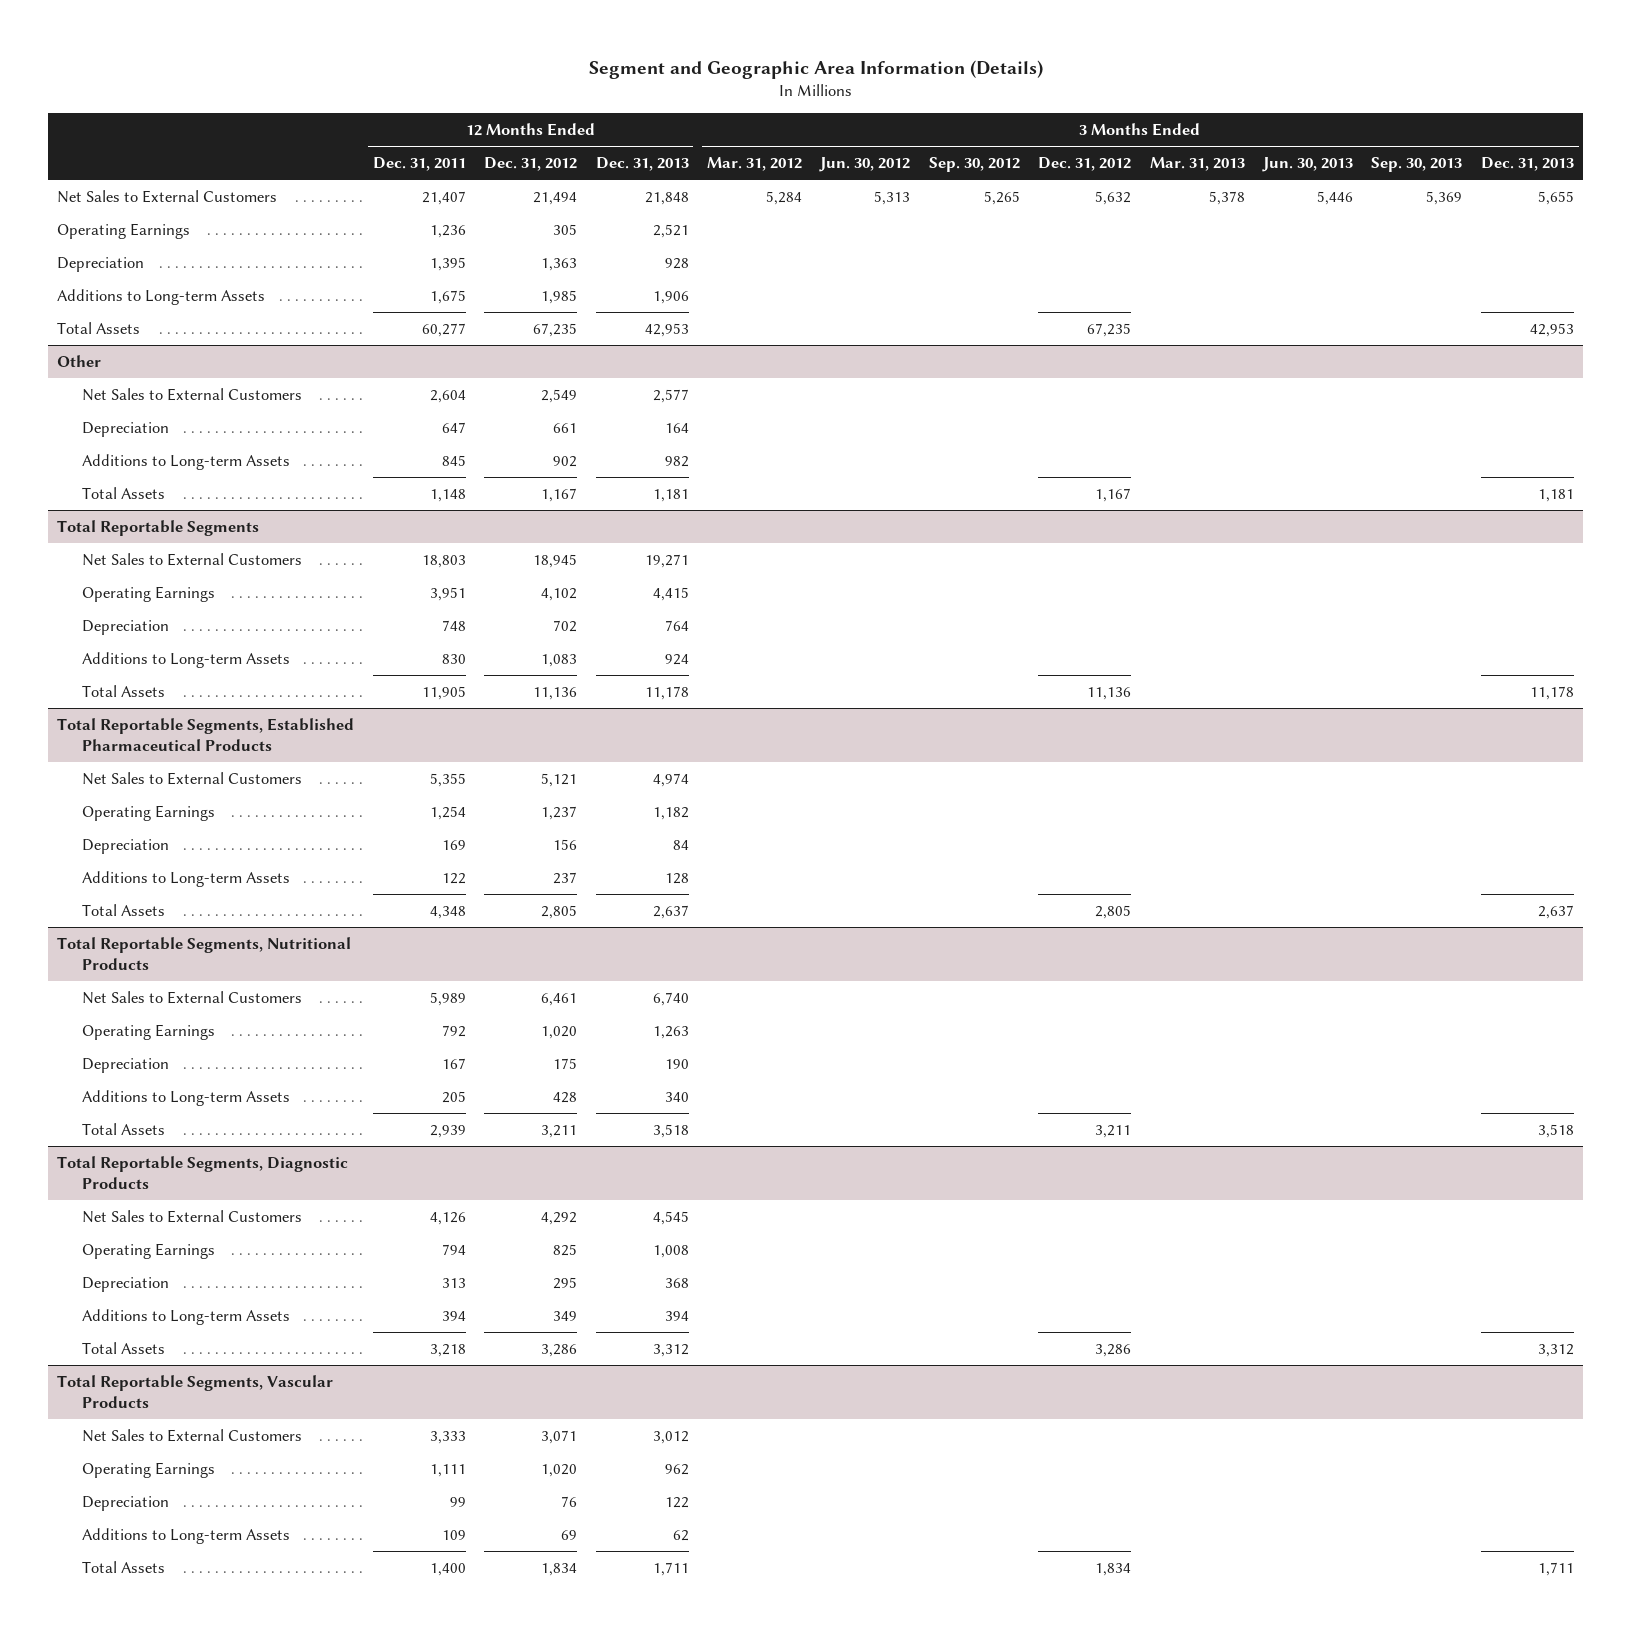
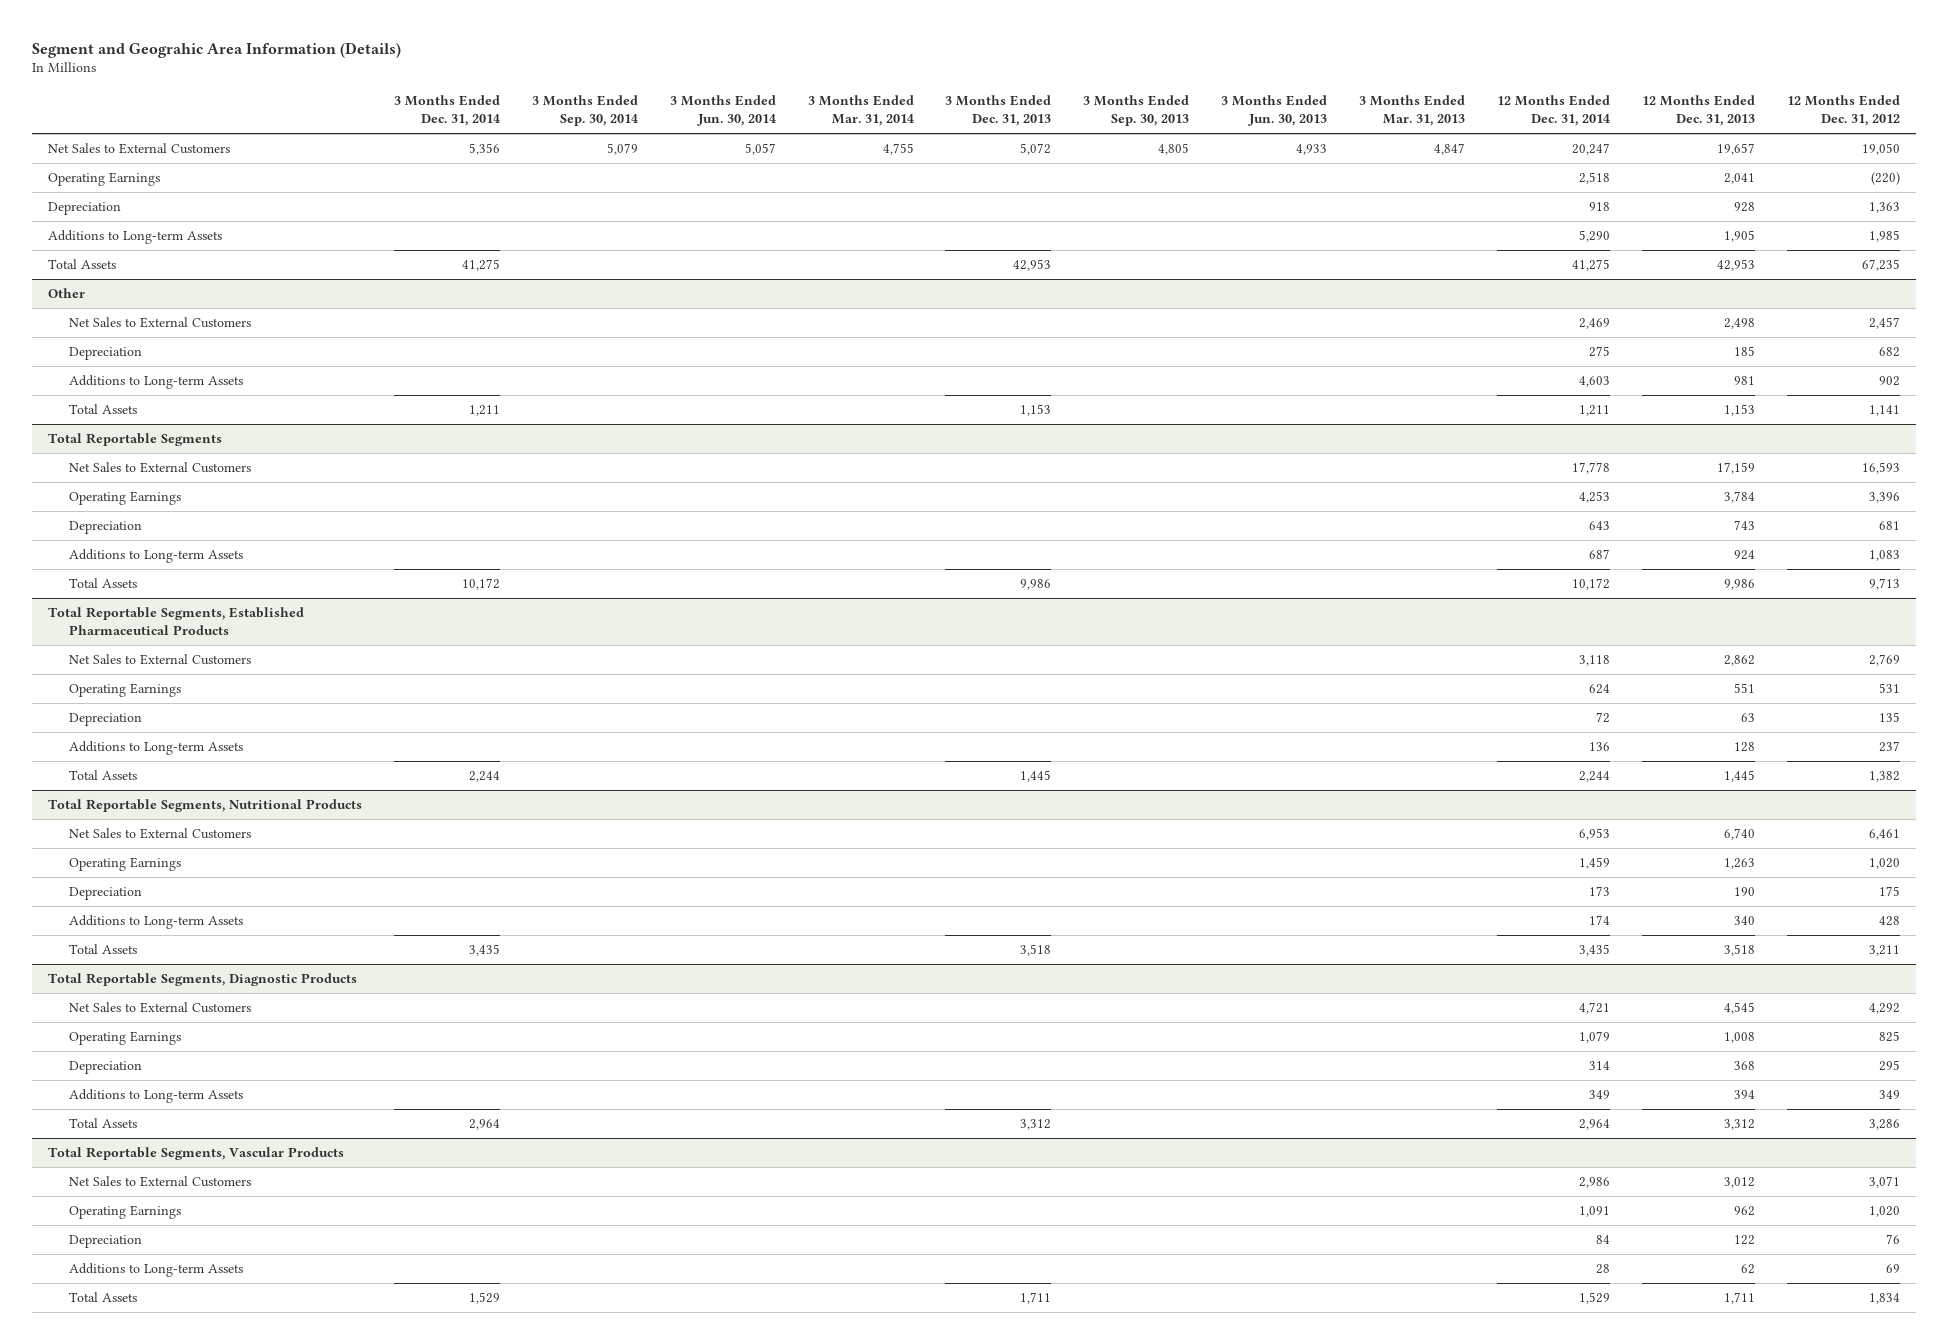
- Segment and Geographic Area Information (Details)
+ Segment and Geograhic Area Information (Details)
- | 12 Months Ended Dec. 31, 2011 | 12 Months Ended Dec. 31, 2012 | 12 Months Ended Dec. 31, 2013 | 3 Months Ended Mar. 31, 2012 | 3 Months Ended Jun. 30, 2012 | 3 Months Ended Sep. 30, 2012 | 3 Months Ended Dec. 31, 2012 | 3 Months Ended Mar. 31, 2013 | 3 Months Ended Jun. 30, 2013 | 3 Months Ended Sep. 30, 2013 | 3 Months Ended Dec. 31, 2013
+ | 3 Months Ended Dec. 31, 2014 | 3 Months Ended Sep. 30, 2014 | 3 Months Ended Jun. 30, 2014 | 3 Months Ended Mar. 31, 2014 | 3 Months Ended Dec. 31, 2013 | 3 Months Ended Sep. 30, 2013 | 3 Months Ended Jun. 30, 2013 | 3 Months Ended Mar. 31, 2013 | 12 Months Ended Dec. 31, 2014 | 12 Months Ended Dec. 31, 2013 | 12 Months Ended Dec. 31, 2012
- Net Sales to External Customers | 21,407 | 21,494 | 21,848 | 5,284 | 5,313 | 5,265 | 5,632 | 5,378 | 5,446 | 5,369 | 5,655
- Operating Earnings | 1,236 | 305 | 2,521 | | | | | | | |
+ Net Sales to External Customers | 5,356 | 5,079 | 5,057 | 4,755 | 5,072 | 4,805 | 4,933 | 4,847 | 20,247 | 19,657 | 19,050
+ Operating Earnings | | | | | | | | | 2,518 | 2,041 | (220)
- Additions to Long-term Assets | 1,675 | 1,985 | 1,906 | | | | | | | |
+ Additions to Long-term Assets | | | | | | | | | 5,290 | 1,905 | 1,985
@ Other
- Net Sales to External Customers | 2,604 | 2,549 | 2,577 | | | | | | | |
- Depreciation | 647 | 661 | 164 | | | | | | | |
- Additions to Long-term Assets | 845 | 902 | 982 | | | | | | | |
- Total Assets | 1,148 | 1,167 | 1,181 | | | | 1,167 | | | | 1,181
+ Net Sales to External Customers | | | | | | | | | 2,469 | 2,498 | 2,457
+ Depreciation | | | | | | | | | 275 | 185 | 682
+ Additions to Long-term Assets | | | | | | | | | 4,603 | 981 | 902
+ Total Assets | 1,211 | | | | 1,153 | | | | 1,211 | 1,153 | 1,141
@ Total Reportable Segments
- Net Sales to External Customers | 18,803 | 18,945 | 19,271 | | | | | | | |
- Operating Earnings | 3,951 | 4,102 | 4,415 | | | | | | | |
- Depreciation | 748 | 702 | 764 | | | | | | | |
+ Net Sales to External Customers | | | | | | | | | 17,778 | 17,159 | 16,593
+ Operating Earnings | | | | | | | | | 4,253 | 3,784 | 3,396
+ Depreciation | | | | | | | | | 643 | 743 | 681
- Total Assets | 11,905 | 11,136 | 11,178 | | | | 11,136 | | | | 11,178
+ Total Assets | 10,172 | | | | 9,986 | | | | 10,172 | 9,986 | 9,713
@ Total Reportable Segments, Established Pharmaceutical Products
- Net Sales to External Customers | 5,355 | 5,121 | 4,974 | | | | | | | |
- Operating Earnings | 1,254 | 1,237 | 1,182 | | | | | | | |
- Depreciation | 169 | 156 | 84 | | | | | | | |
+ Net Sales to External Customers | | | | | | | | | 3,118 | 2,862 | 2,769
+ Operating Earnings | | | | | | | | | 624 | 551 | 531
+ Depreciation | | | | | | | | | 72 | 63 | 135
- Total Assets | 4,348 | 2,805 | 2,637 | | | | 2,805 | | | | 2,637
+ Total Assets | 2,244 | | | | 1,445 | | | | 2,244 | 1,445 | 1,382

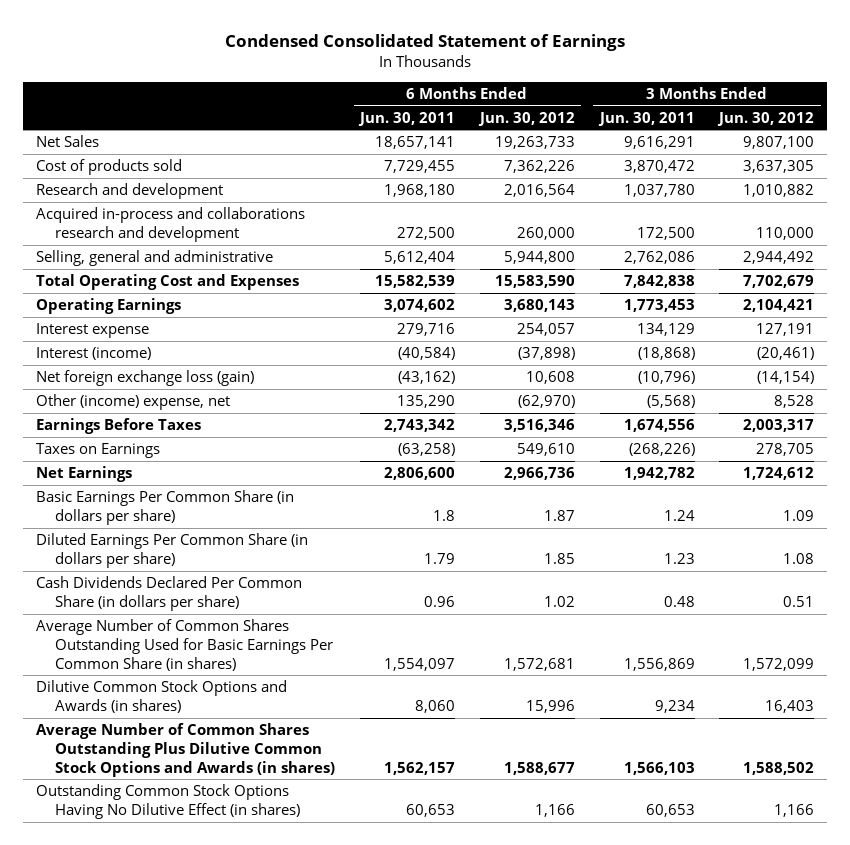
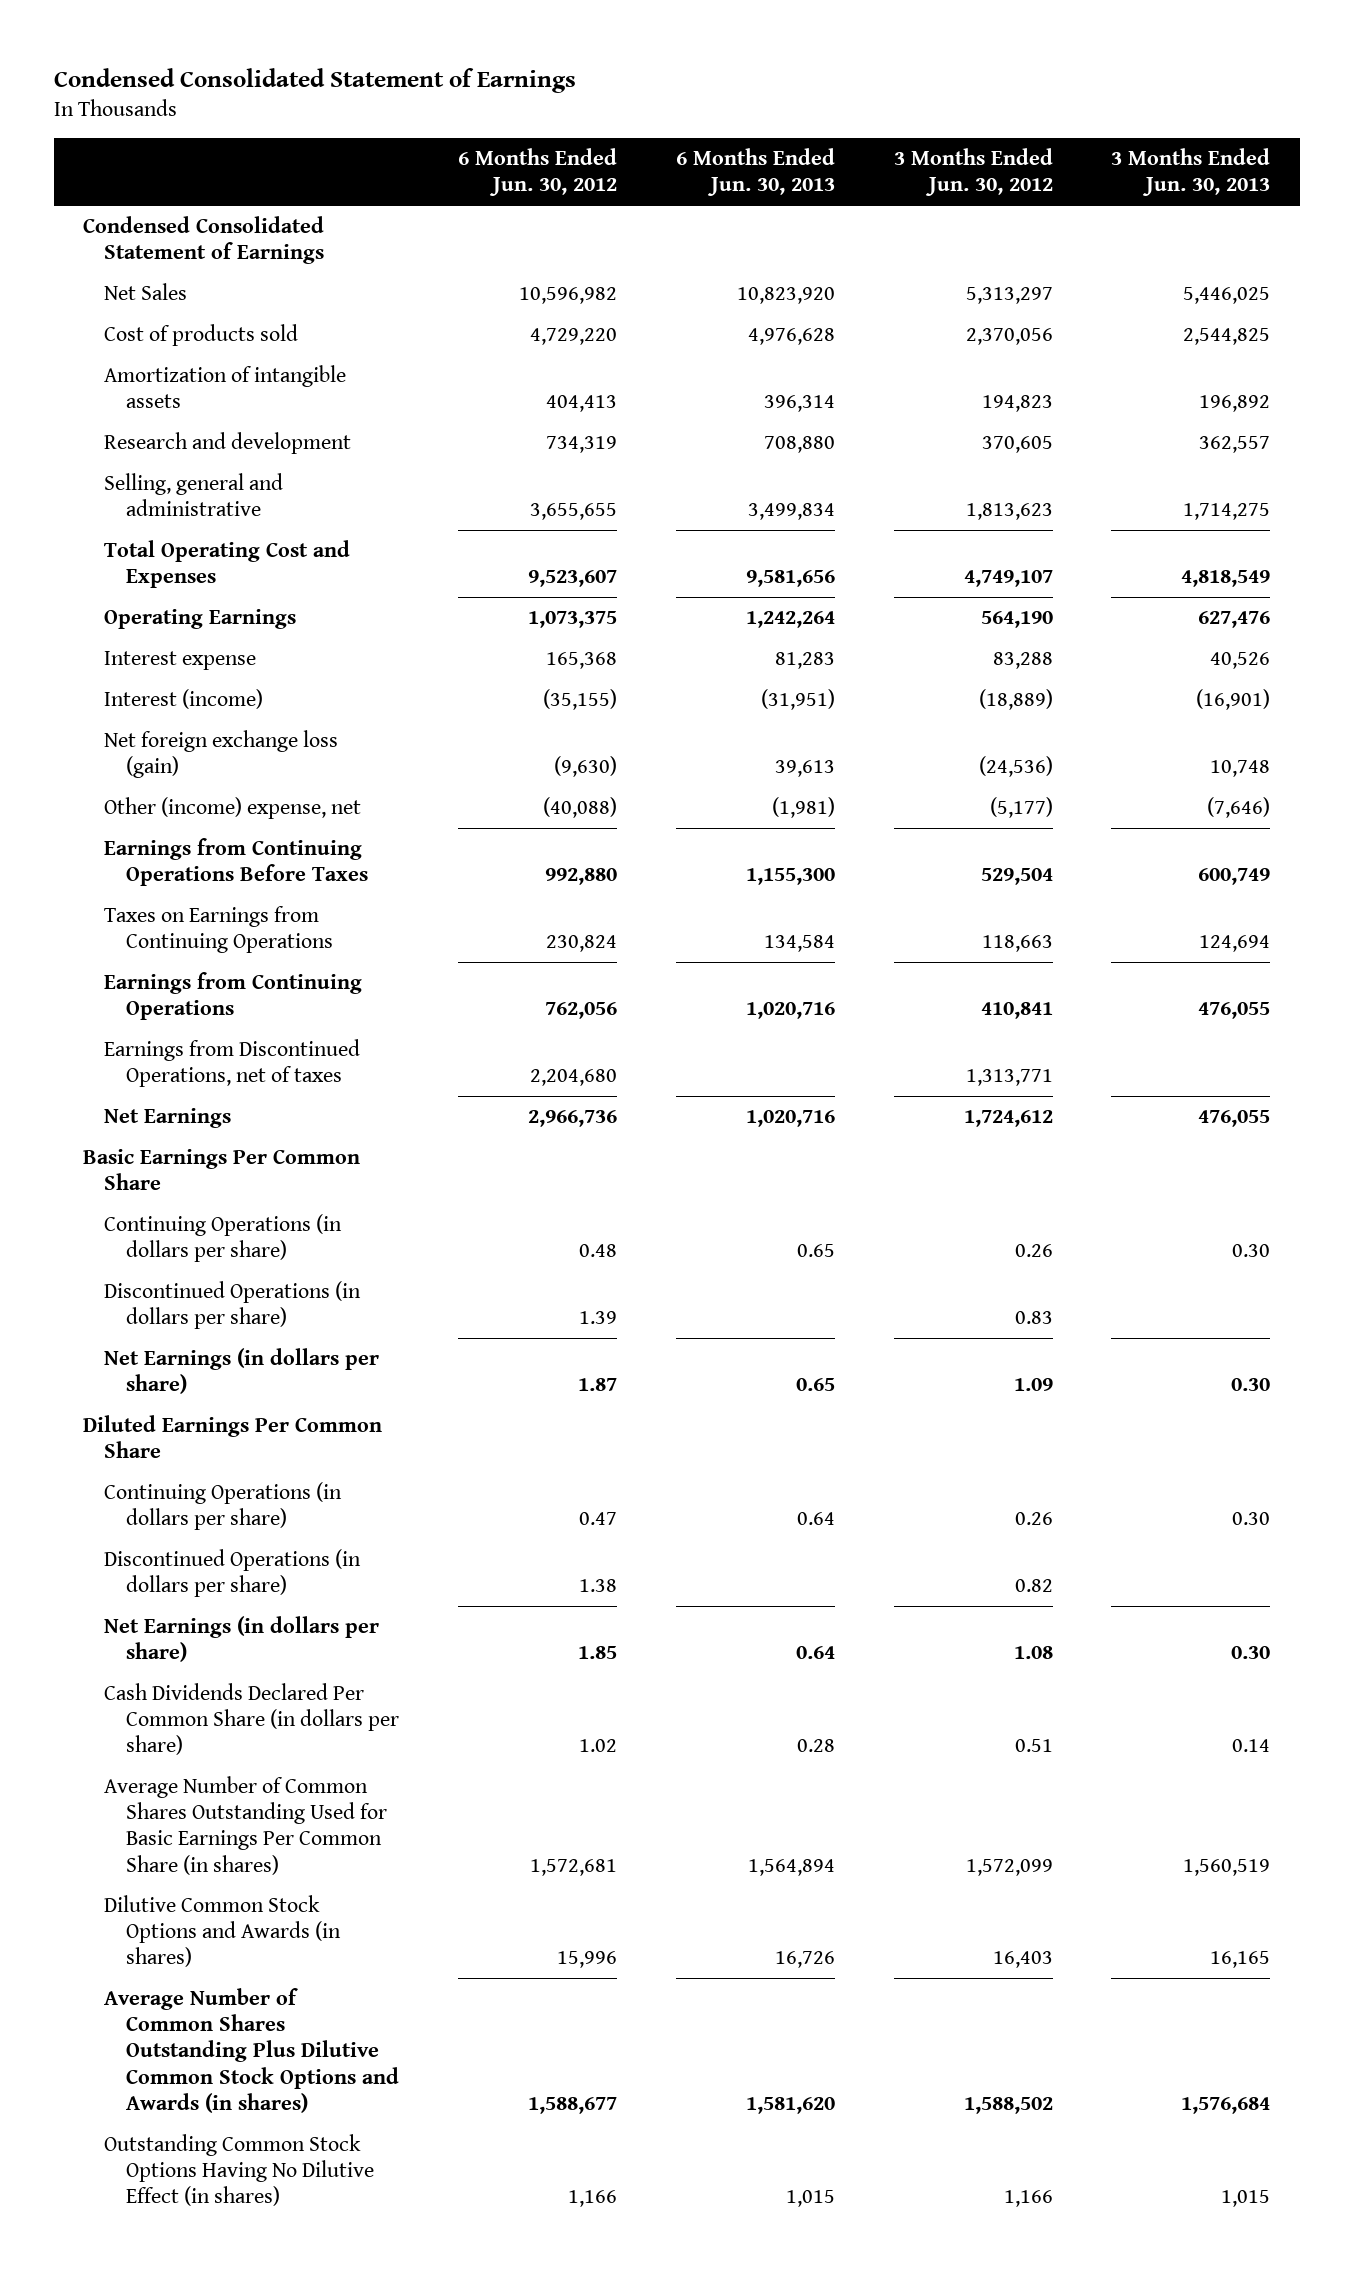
- | 6 Months Ended Jun. 30, 2011 | 6 Months Ended Jun. 30, 2012 | 3 Months Ended Jun. 30, 2011 | 3 Months Ended Jun. 30, 2012
+ | 6 Months Ended Jun. 30, 2012 | 6 Months Ended Jun. 30, 2013 | 3 Months Ended Jun. 30, 2012 | 3 Months Ended Jun. 30, 2013
- Net Sales | 18,657,141 | 19,263,733 | 9,616,291 | 9,807,100
- Cost of products sold | 7,729,455 | 7,362,226 | 3,870,472 | 3,637,305
- Research and development | 1,968,180 | 2,016,564 | 1,037,780 | 1,010,882
- Acquired in-process and collaborations research and development | 272,500 | 260,000 | 172,500 | 110,000
- Selling, general and administrative | 5,612,404 | 5,944,800 | 2,762,086 | 2,944,492
- Total Operating Cost and Expenses | 15,582,539 | 15,583,590 | 7,842,838 | 7,702,679
- Operating Earnings | 3,074,602 | 3,680,143 | 1,773,453 | 2,104,421
- Interest expense | 279,716 | 254,057 | 134,129 | 127,191
- Interest (income) | (40,584) | (37,898) | (18,868) | (20,461)
- Net foreign exchange loss (gain) | (43,162) | 10,608 | (10,796) | (14,154)
- Other (income) expense, net | 135,290 | (62,970) | (5,568) | 8,528
- Earnings Before Taxes | 2,743,342 | 3,516,346 | 1,674,556 | 2,003,317
- Taxes on Earnings | (63,258) | 549,610 | (268,226) | 278,705
+ Condensed Consolidated Statement of Earnings
+ Net Sales | 10,596,982 | 10,823,920 | 5,313,297 | 5,446,025
+ Cost of products sold | 4,729,220 | 4,976,628 | 2,370,056 | 2,544,825
+ Amortization of intangible assets | 404,413 | 396,314 | 194,823 | 196,892
+ Research and development | 734,319 | 708,880 | 370,605 | 362,557
+ Selling, general and administrative | 3,655,655 | 3,499,834 | 1,813,623 | 1,714,275
+ Total Operating Cost and Expenses | 9,523,607 | 9,581,656 | 4,749,107 | 4,818,549
+ Operating Earnings | 1,073,375 | 1,242,264 | 564,190 | 627,476
+ Interest expense | 165,368 | 81,283 | 83,288 | 40,526
+ Interest (income) | (35,155) | (31,951) | (18,889) | (16,901)
+ Net foreign exchange loss (gain) | (9,630) | 39,613 | (24,536) | 10,748
+ Other (income) expense, net | (40,088) | (1,981) | (5,177) | (7,646)
+ Earnings from Continuing Operations Before Taxes | 992,880 | 1,155,300 | 529,504 | 600,749
+ Taxes on Earnings from Continuing Operations | 230,824 | 134,584 | 118,663 | 124,694
+ Earnings from Continuing Operations | 762,056 | 1,020,716 | 410,841 | 476,055
+ Earnings from Discontinued Operations, net of taxes | 2,204,680 | | 1,313,771 |
- Basic Earnings Per Common Share (in dollars per share) | 1.8 | 1.87 | 1.24 | 1.09
- Diluted Earnings Per Common Share (in dollars per share) | 1.79 | 1.85 | 1.23 | 1.08
+ Basic Earnings Per Common Share
+ Continuing Operations (in dollars per share) | 0.48 | 0.65 | 0.26 | 0.30
+ Discontinued Operations (in dollars per share) | 1.39 | | 0.83 |
+ Net Earnings (in dollars per share) | 1.87 | 0.65 | 1.09 | 0.30
+ Diluted Earnings Per Common Share
+ Continuing Operations (in dollars per share) | 0.47 | 0.64 | 0.26 | 0.30
+ Discontinued Operations (in dollars per share) | 1.38 | | 0.82 |
+ Net Earnings (in dollars per share) | 1.85 | 0.64 | 1.08 | 0.30

